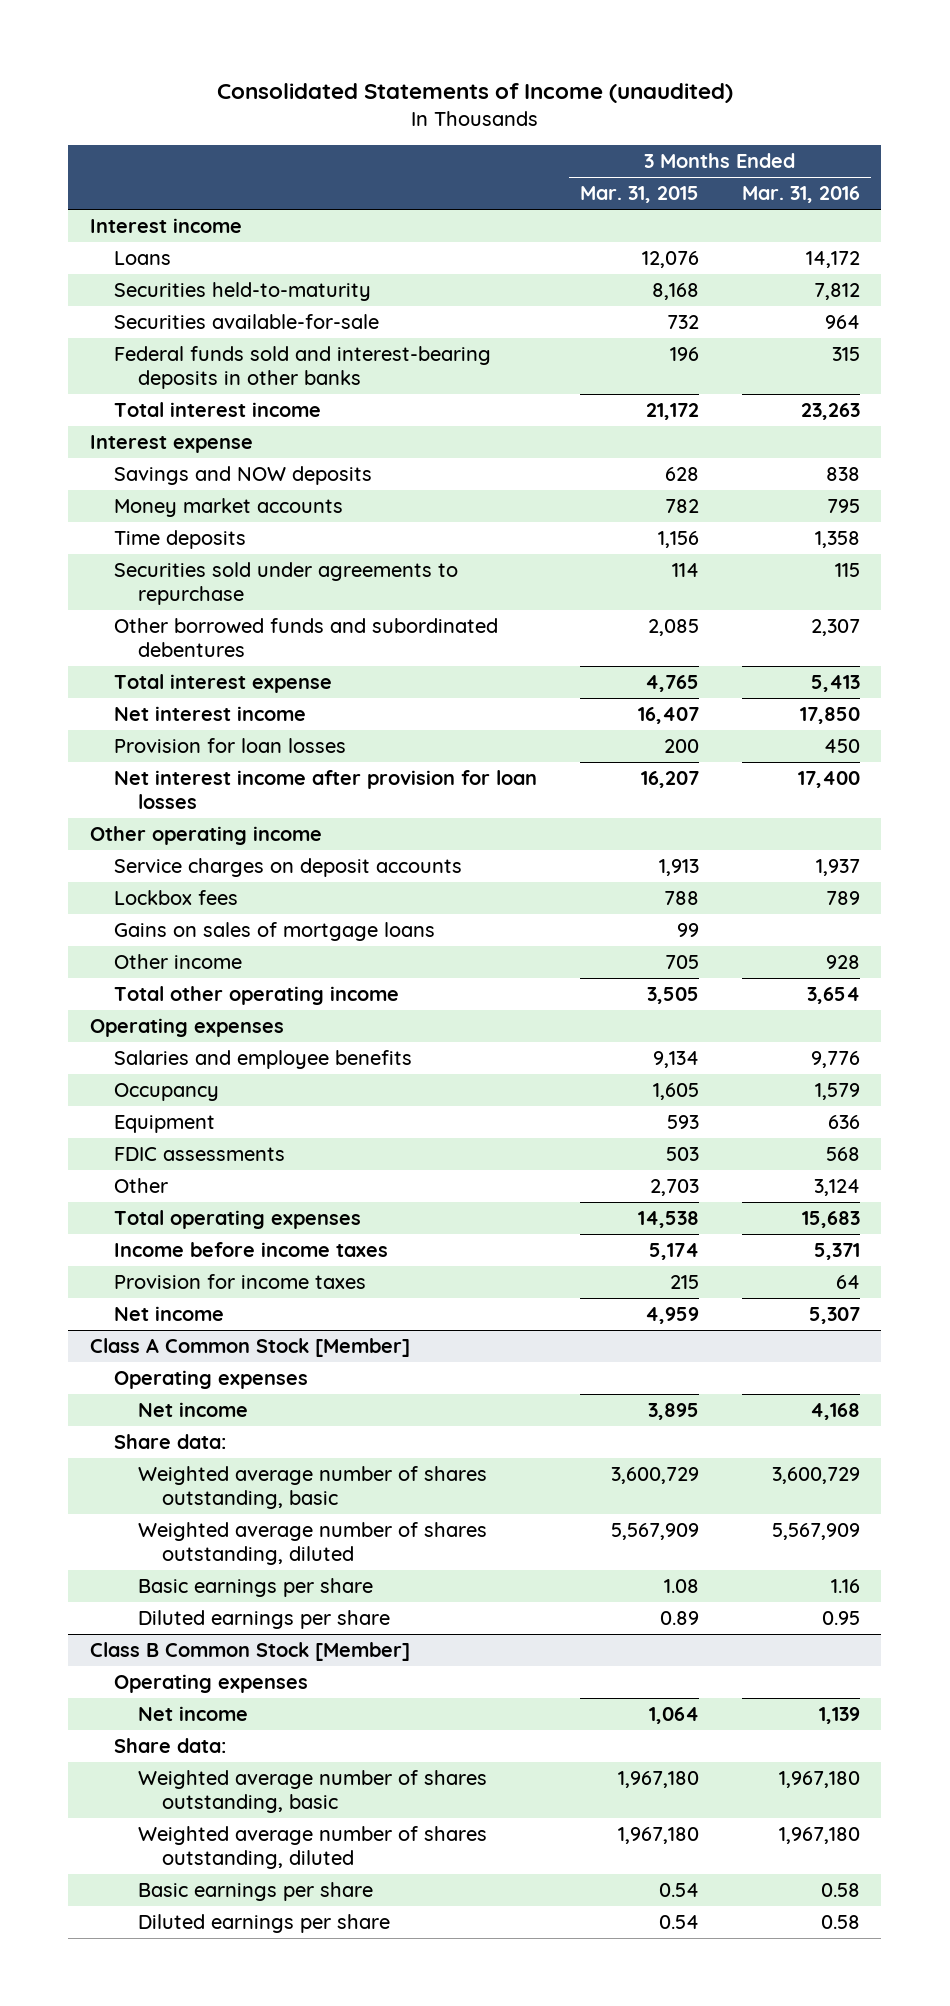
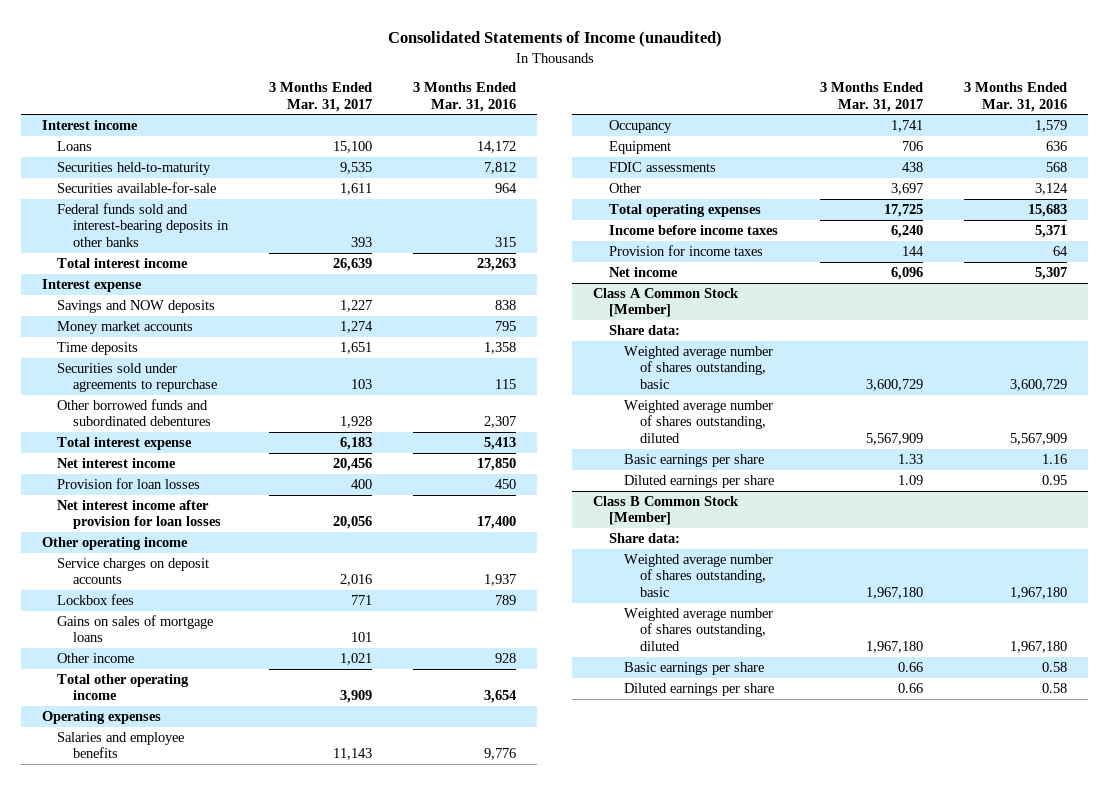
- | 3 Months Ended Mar. 31, 2015 | 3 Months Ended Mar. 31, 2016
+ | 3 Months Ended Mar. 31, 2017 | 3 Months Ended Mar. 31, 2016
@ Class A Common Stock [Member]
- Operating expenses
- Net income | 3,895 | 4,168
@ Class B Common Stock [Member]
- Operating expenses
- Net income | 1,064 | 1,139

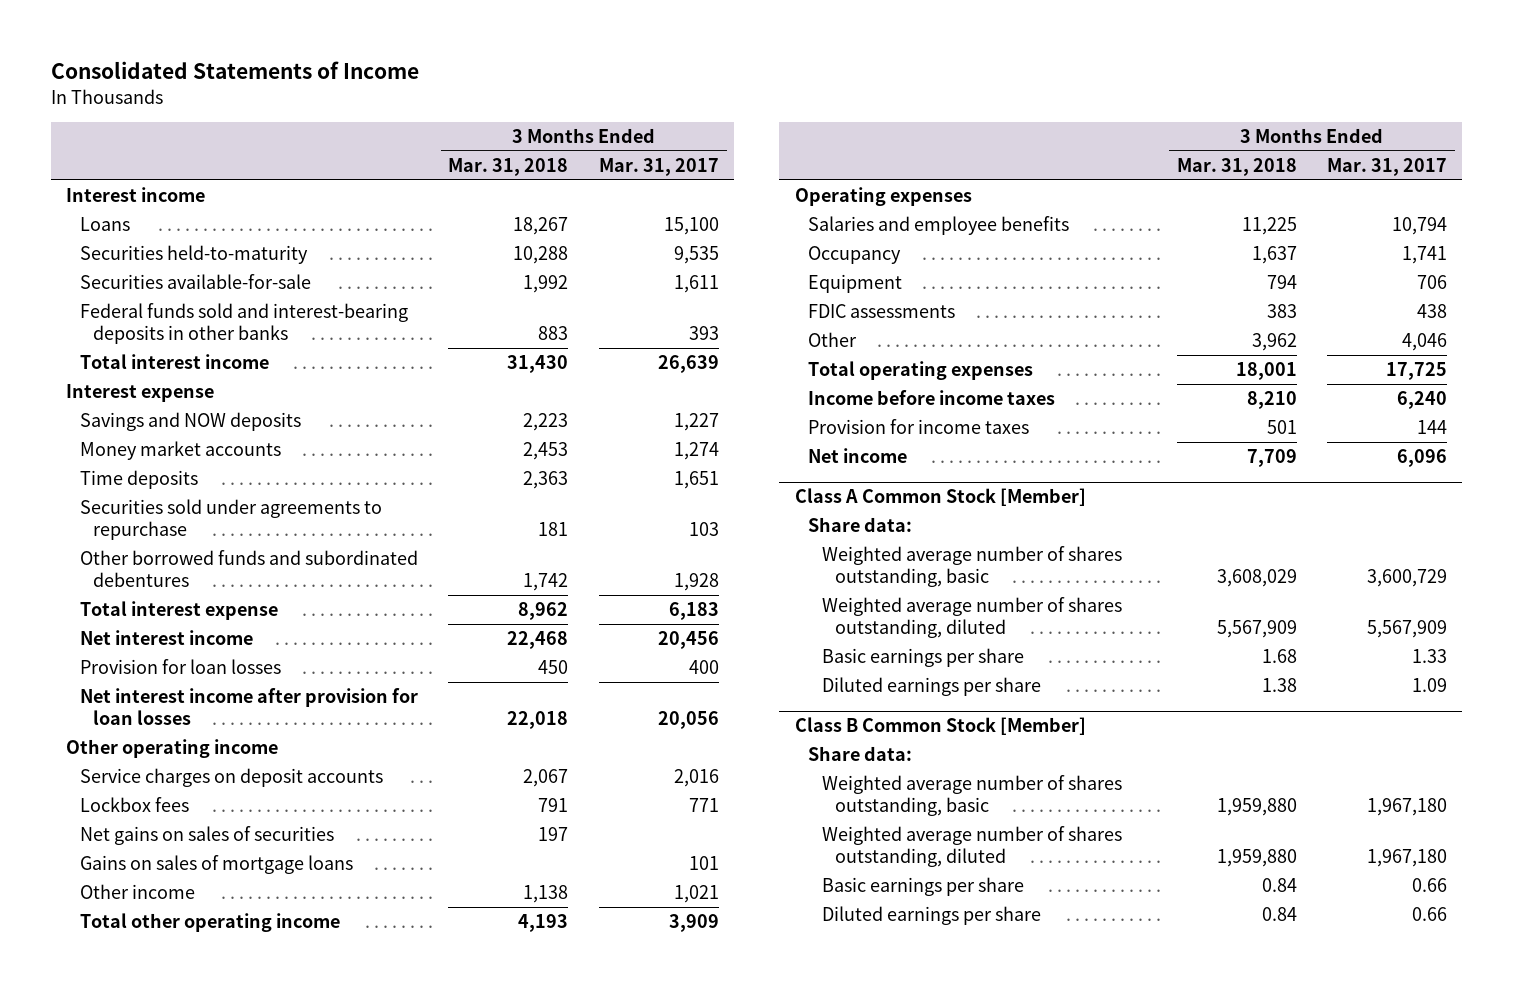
- Consolidated Statements of Income (unaudited)
+ Consolidated Statements of Income
- | 3 Months Ended Mar. 31, 2017 | 3 Months Ended Mar. 31, 2016
+ | 3 Months Ended Mar. 31, 2018 | 3 Months Ended Mar. 31, 2017
+ Net gains on sales of securities | 197 |
- Salaries and employee benefits | 11,143 | 9,776
+ Salaries and employee benefits | 11,225 | 10,794
- Other | 3,697 | 3,124
+ Other | 3,962 | 4,046

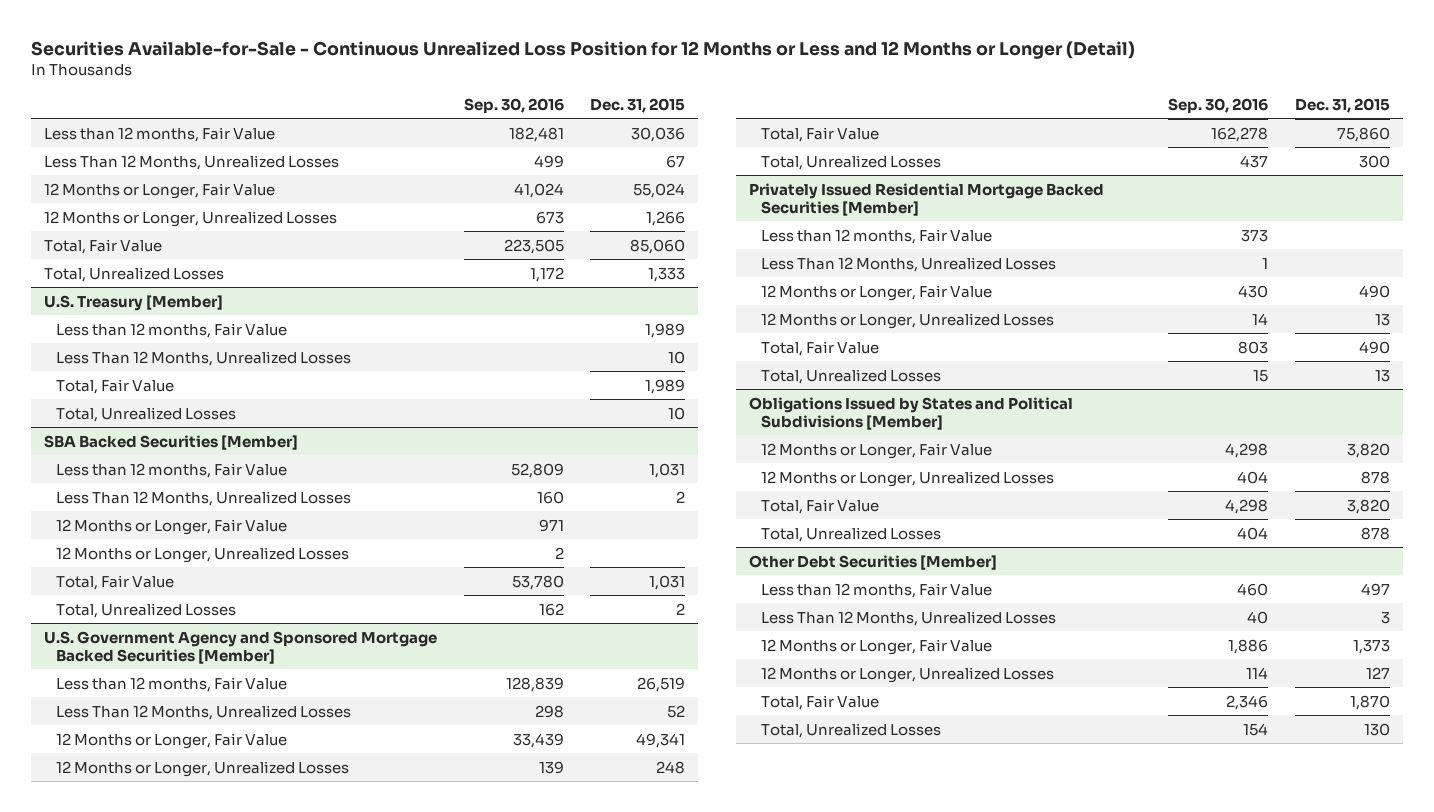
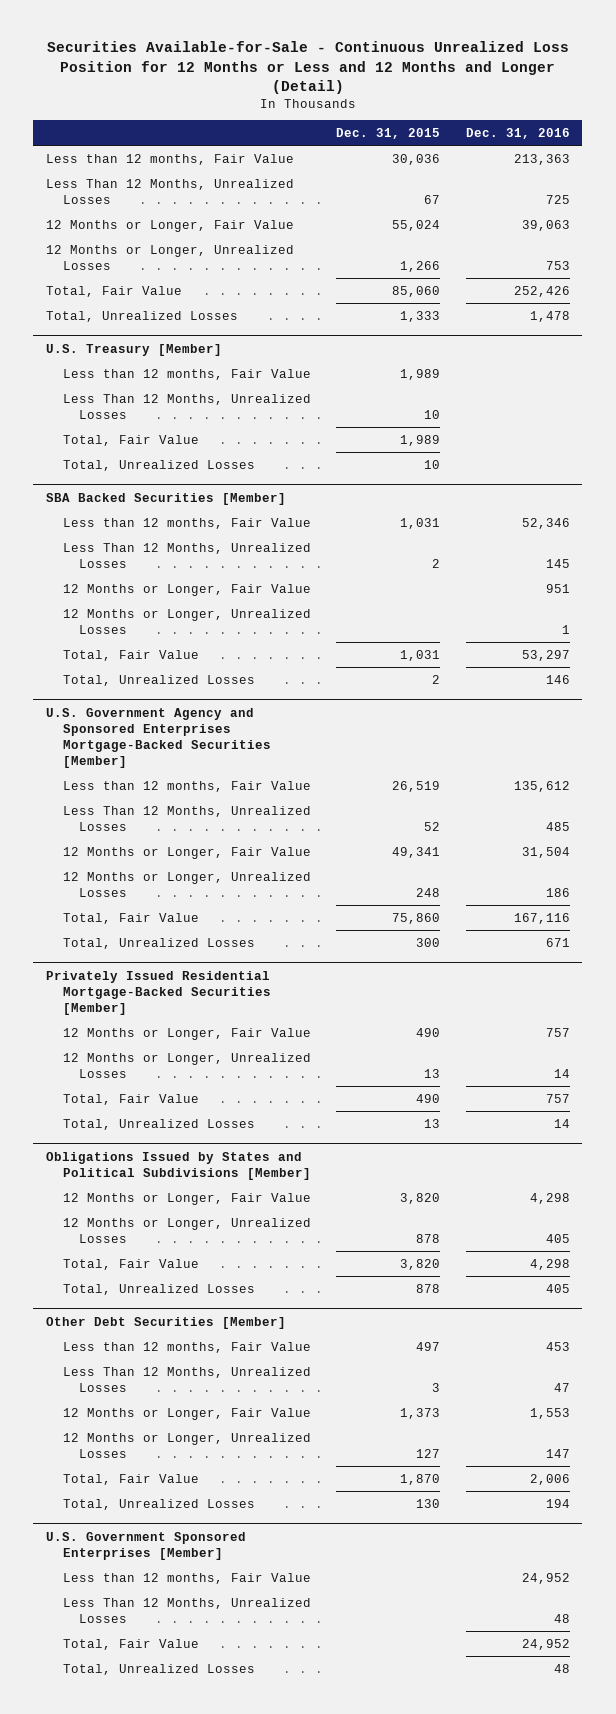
- Securities Available-for-Sale - Continuous Unrealized Loss Position for 12 Months or Less and 12 Months or Longer (Detail)
+ Securities Available-for-Sale - Continuous Unrealized Loss Position for 12 Months or Less and 12 Months and Longer (Detail)
- | Sep. 30, 2016 | Dec. 31, 2015
+ | Dec. 31, 2015 | Dec. 31, 2016
- U.S. Government Agency and Sponsored Mortgage Backed Securities [Member]
+ U.S. Government Agency and Sponsored Enterprises Mortgage-Backed Securities [Member]
- Privately Issued Residential Mortgage Backed Securities [Member]
- Less than 12 months, Fair Value | 373 |
- Less Than 12 Months, Unrealized Losses | 1 |
+ Privately Issued Residential Mortgage-Backed Securities [Member]
+ U.S. Government Sponsored Enterprises [Member]
+ Less than 12 months, Fair Value | | 24,952
+ Less Than 12 Months, Unrealized Losses | | 48
+ Total, Fair Value | | 24,952
+ Total, Unrealized Losses | | 48

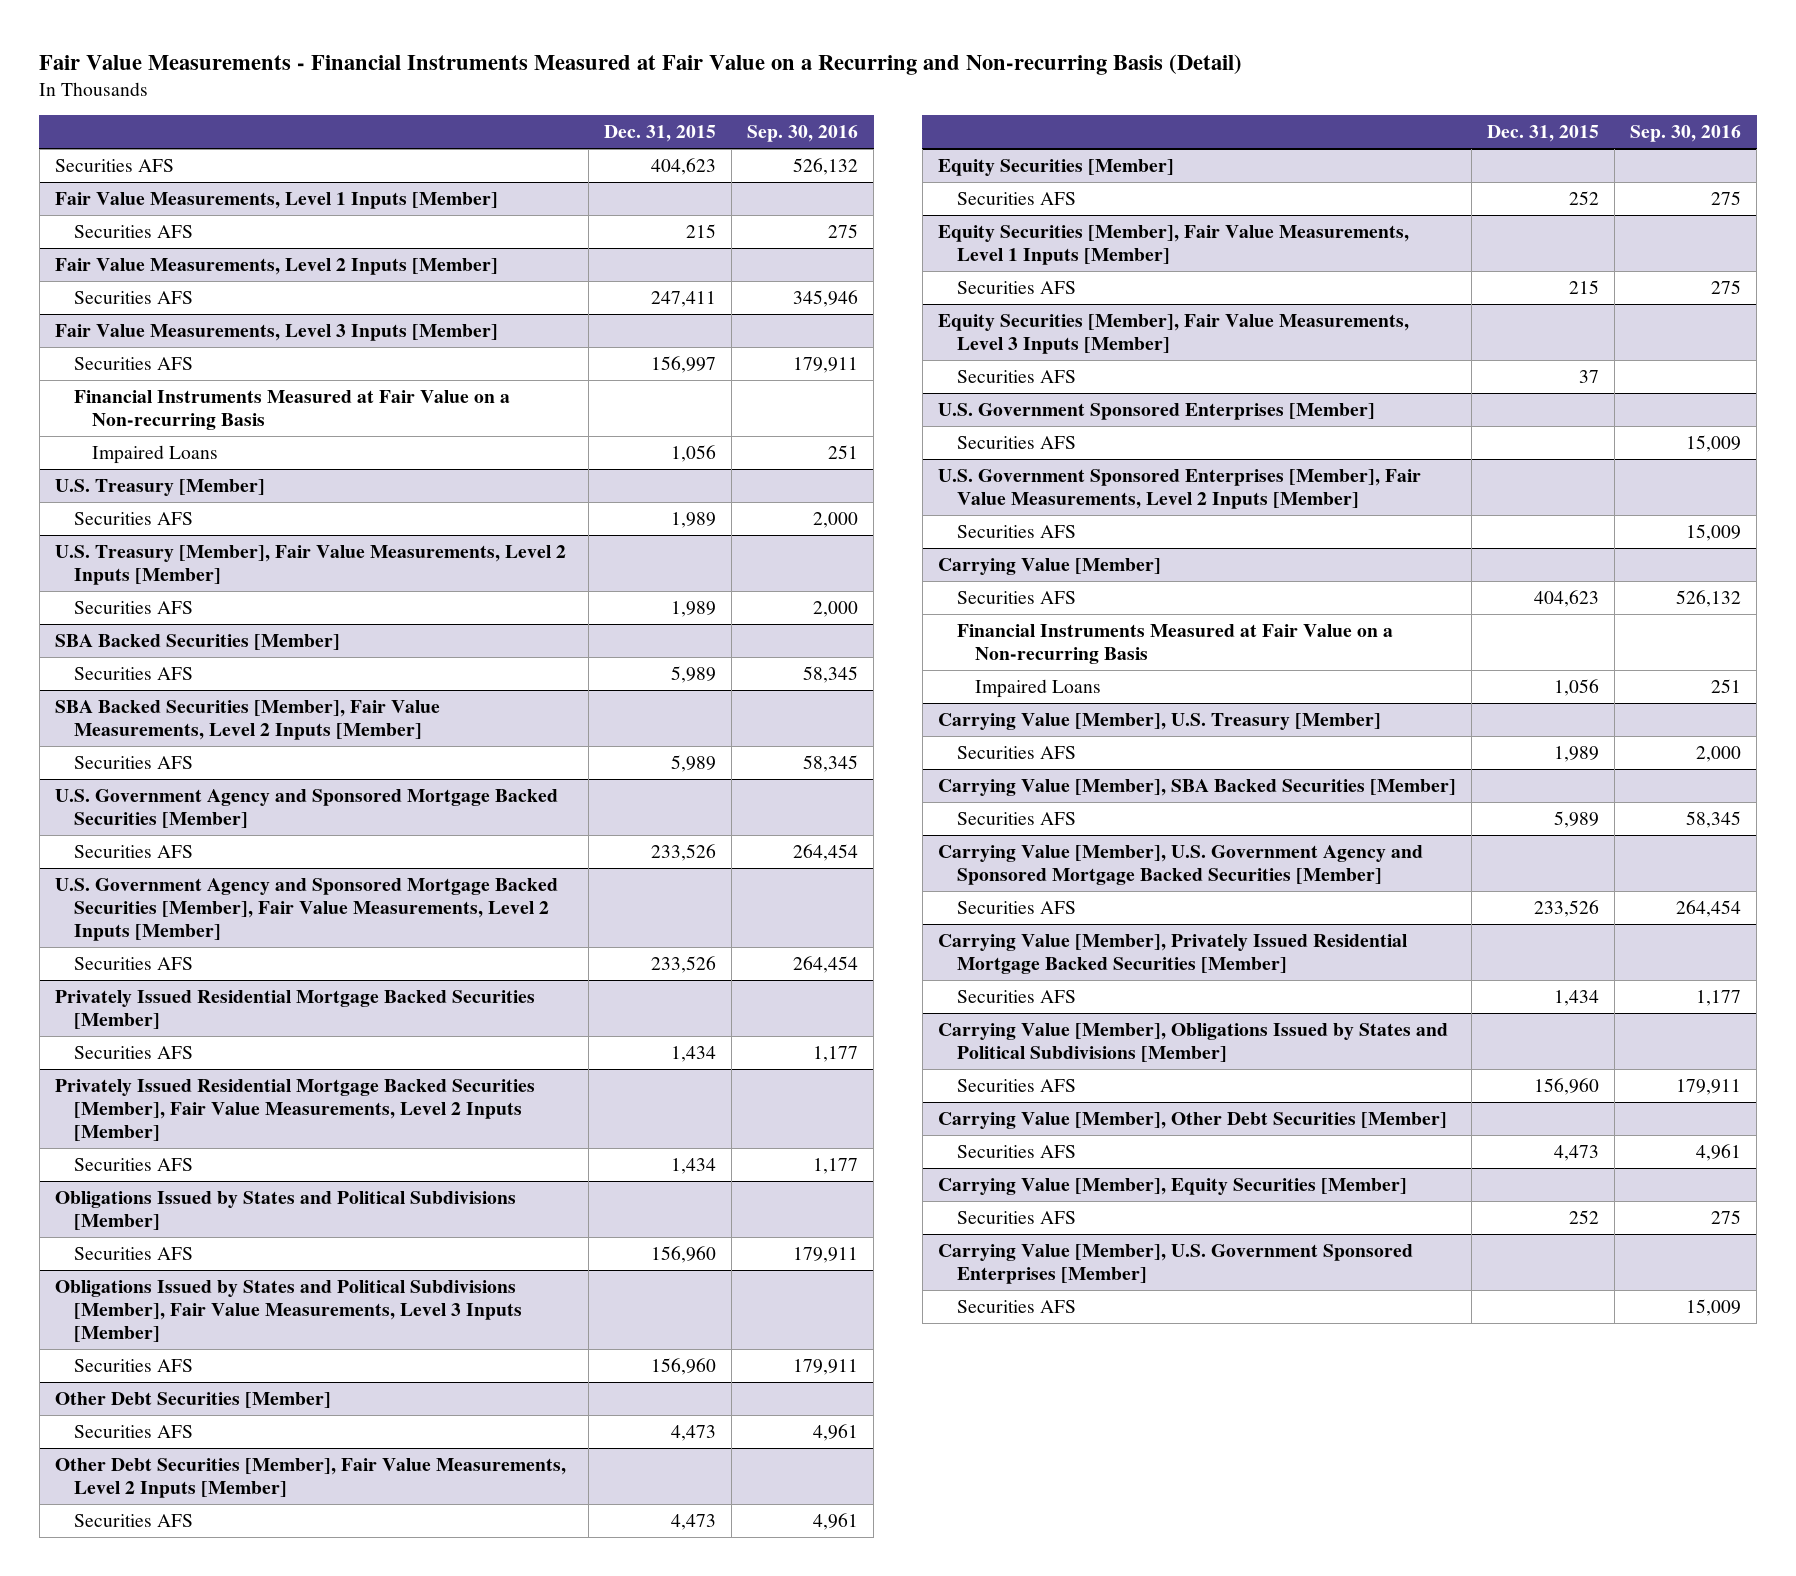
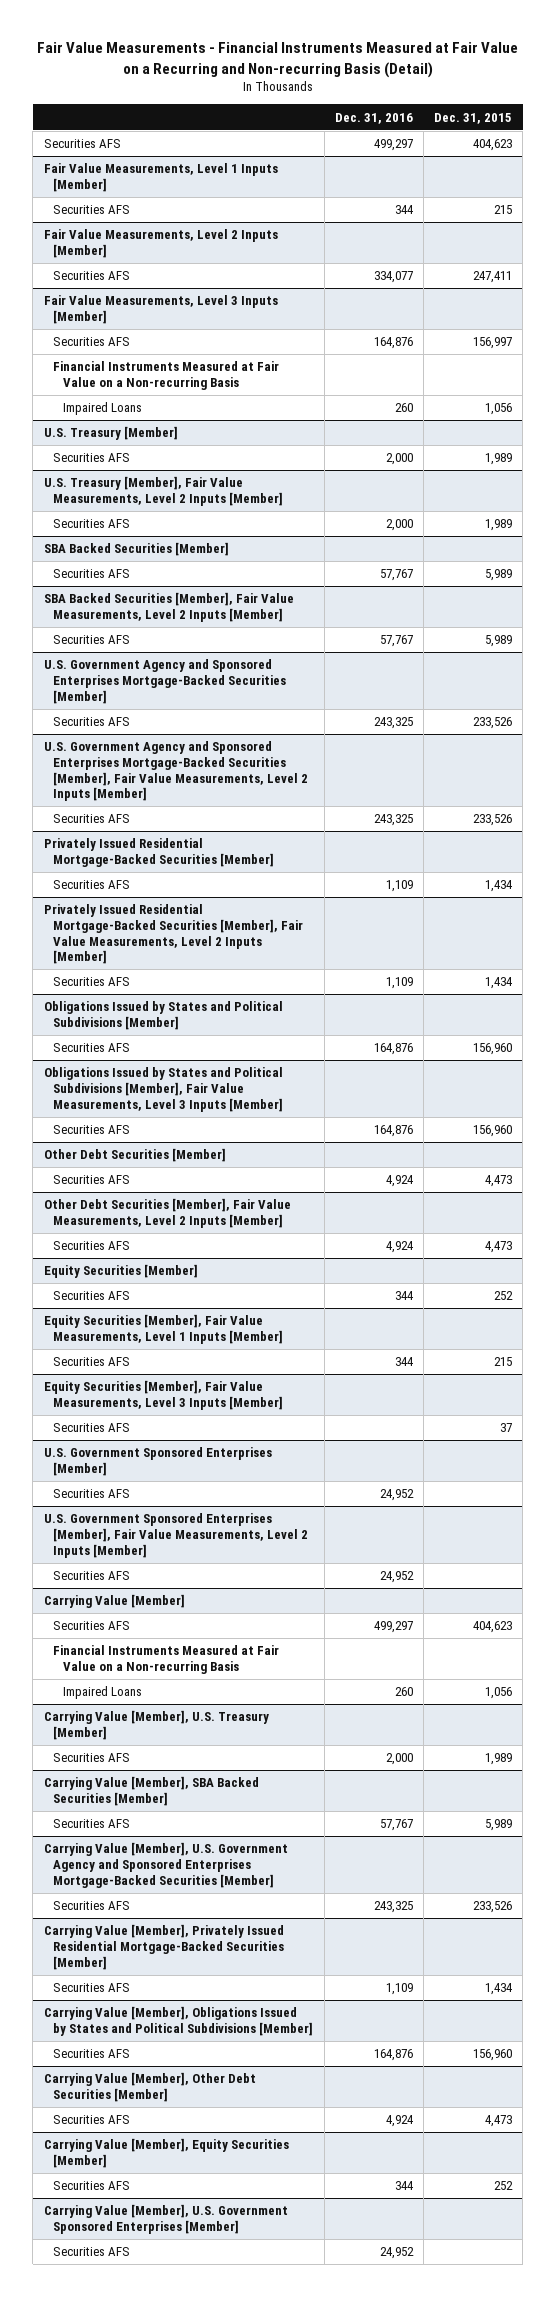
- | Dec. 31, 2015 | Sep. 30, 2016
+ | Dec. 31, 2016 | Dec. 31, 2015
- U.S. Government Agency and Sponsored Mortgage Backed Securities [Member]
+ U.S. Government Agency and Sponsored Enterprises Mortgage-Backed Securities [Member]
- U.S. Government Agency and Sponsored Mortgage Backed Securities [Member], Fair Value Measurements, Level 2 Inputs [Member]
+ U.S. Government Agency and Sponsored Enterprises Mortgage-Backed Securities [Member], Fair Value Measurements, Level 2 Inputs [Member]
- Privately Issued Residential Mortgage Backed Securities [Member]
+ Privately Issued Residential Mortgage-Backed Securities [Member]
- Privately Issued Residential Mortgage Backed Securities [Member], Fair Value Measurements, Level 2 Inputs [Member]
+ Privately Issued Residential Mortgage-Backed Securities [Member], Fair Value Measurements, Level 2 Inputs [Member]
- Carrying Value [Member], U.S. Government Agency and Sponsored Mortgage Backed Securities [Member]
+ Carrying Value [Member], U.S. Government Agency and Sponsored Enterprises Mortgage-Backed Securities [Member]
- Carrying Value [Member], Privately Issued Residential Mortgage Backed Securities [Member]
+ Carrying Value [Member], Privately Issued Residential Mortgage-Backed Securities [Member]

